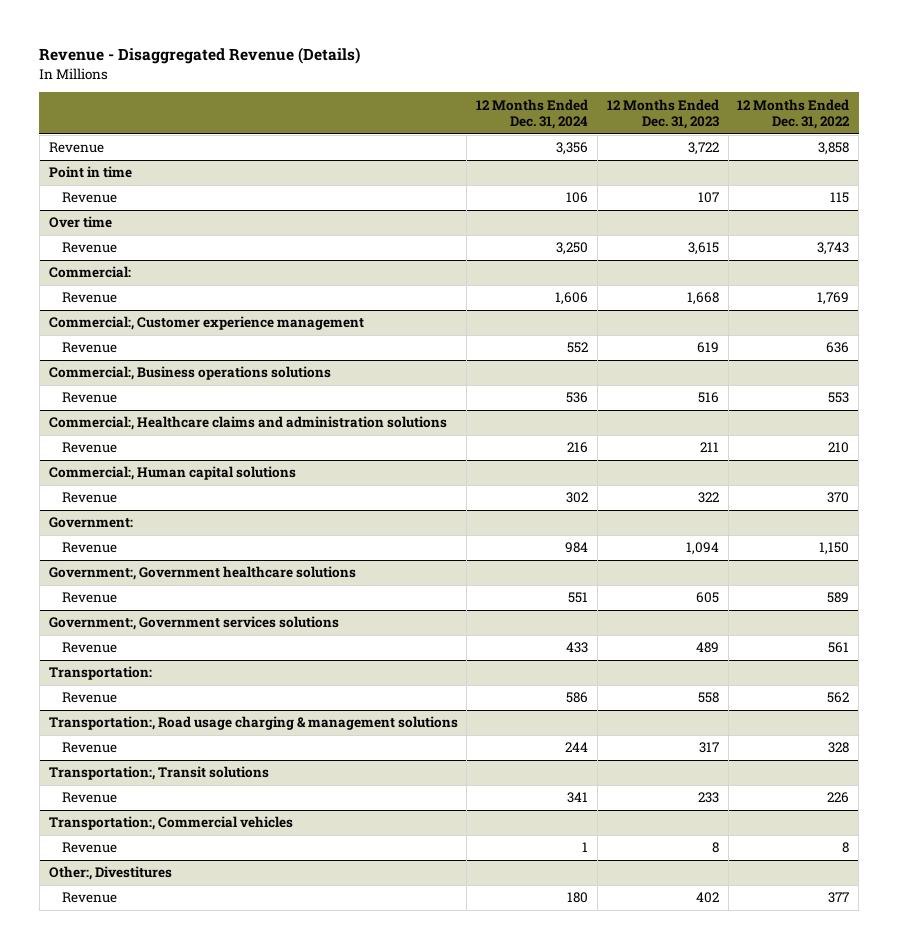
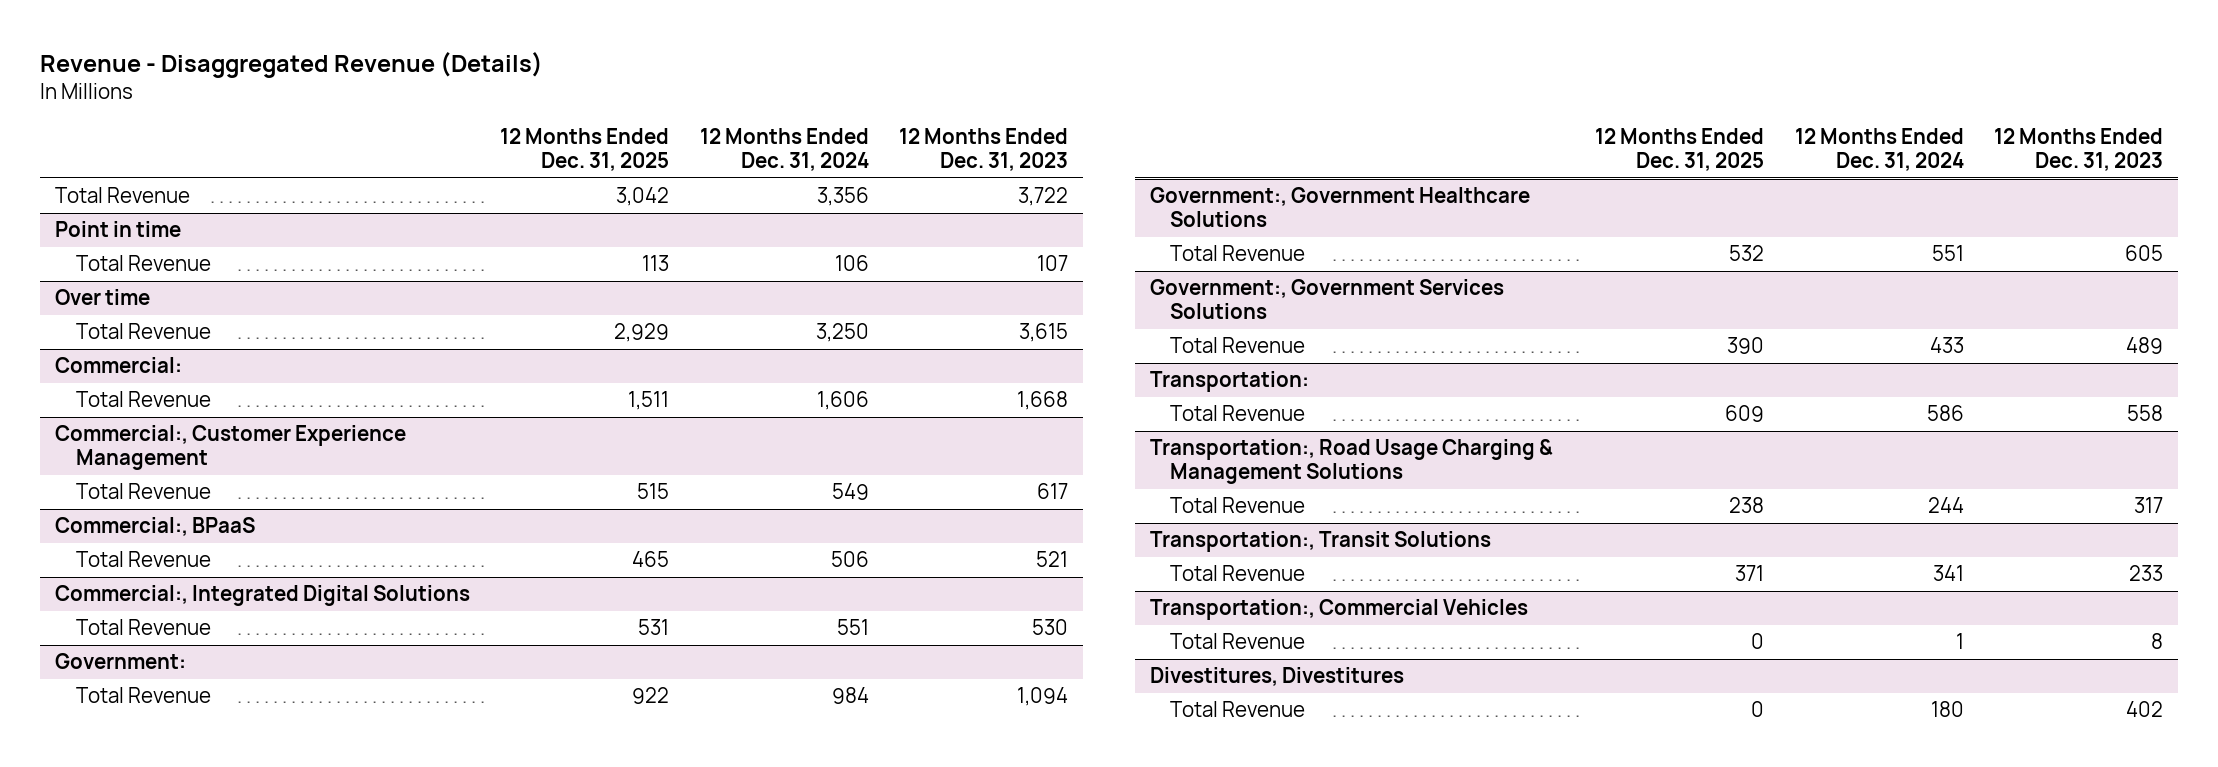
- | 12 Months Ended Dec. 31, 2024 | 12 Months Ended Dec. 31, 2023 | 12 Months Ended Dec. 31, 2022
+ | 12 Months Ended Dec. 31, 2025 | 12 Months Ended Dec. 31, 2024 | 12 Months Ended Dec. 31, 2023
- Revenue | 3,356 | 3,722 | 3,858
+ Total Revenue | 3,042 | 3,356 | 3,722
@ Point in time
- Revenue | 106 | 107 | 115
+ Total Revenue | 113 | 106 | 107
@ Over time
- Revenue | 3,250 | 3,615 | 3,743
+ Total Revenue | 2,929 | 3,250 | 3,615
@ Commercial:
- Revenue | 1,606 | 1,668 | 1,769
- Commercial:, Customer experience management
- Revenue | 552 | 619 | 636
- Commercial:, Business operations solutions
- Revenue | 536 | 516 | 553
- Commercial:, Healthcare claims and administration solutions
- Revenue | 216 | 211 | 210
- Commercial:, Human capital solutions
- Revenue | 302 | 322 | 370
@ Commercial:
+ Total Revenue | 1,511 | 1,606 | 1,668
+ Commercial:, Customer Experience Management
+ Total Revenue | 515 | 549 | 617
+ Commercial:, BPaaS
+ Total Revenue | 465 | 506 | 521
+ Commercial:, Integrated Digital Solutions
+ Total Revenue | 531 | 551 | 530
@ Government:
- Revenue | 984 | 1,094 | 1,150
- Government:, Government healthcare solutions
- Revenue | 551 | 605 | 589
- Government:, Government services solutions
- Revenue | 433 | 489 | 561
@ Government:
+ Total Revenue | 922 | 984 | 1,094
+ Government:, Government Healthcare Solutions
+ Total Revenue | 532 | 551 | 605
+ Government:, Government Services Solutions
+ Total Revenue | 390 | 433 | 489
@ Transportation:
- Revenue | 586 | 558 | 562
- Transportation:, Road usage charging & management solutions
- Revenue | 244 | 317 | 328
- Transportation:, Transit solutions
- Revenue | 341 | 233 | 226
- Transportation:, Commercial vehicles
- Revenue | 1 | 8 | 8
- Other:, Divestitures
- Revenue | 180 | 402 | 377
@ Transportation:
+ Total Revenue | 609 | 586 | 558
+ Transportation:, Road Usage Charging & Management Solutions
+ Total Revenue | 238 | 244 | 317
+ Transportation:, Transit Solutions
+ Total Revenue | 371 | 341 | 233
+ Transportation:, Commercial Vehicles
+ Total Revenue | 0 | 1 | 8
+ Divestitures, Divestitures
+ Total Revenue | 0 | 180 | 402

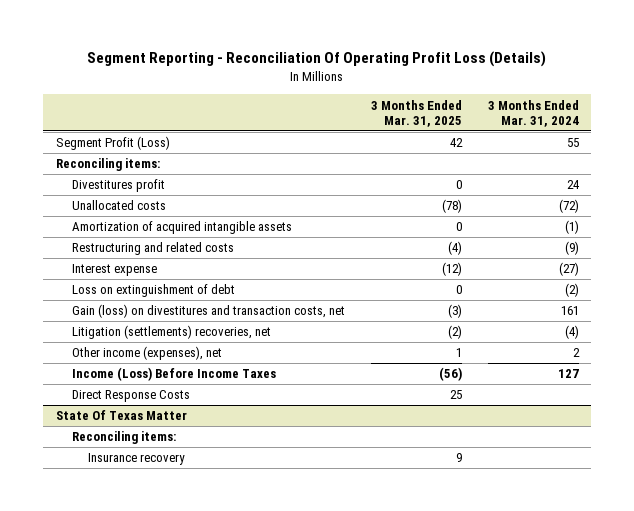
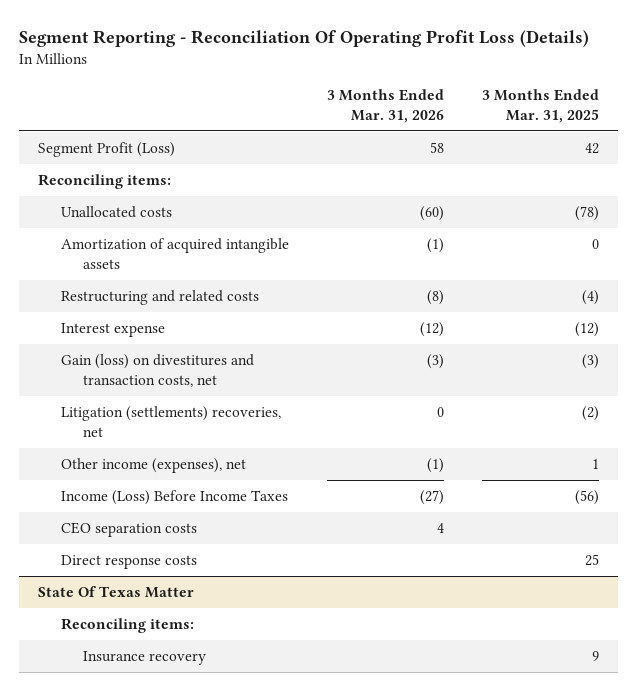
- | 3 Months Ended Mar. 31, 2025 | 3 Months Ended Mar. 31, 2024
+ | 3 Months Ended Mar. 31, 2026 | 3 Months Ended Mar. 31, 2025
- Divestitures profit | 0 | 24
- Loss on extinguishment of debt | 0 | (2)
- Direct Response Costs | 25 |
+ CEO separation costs | 4 |
+ Direct response costs | | 25

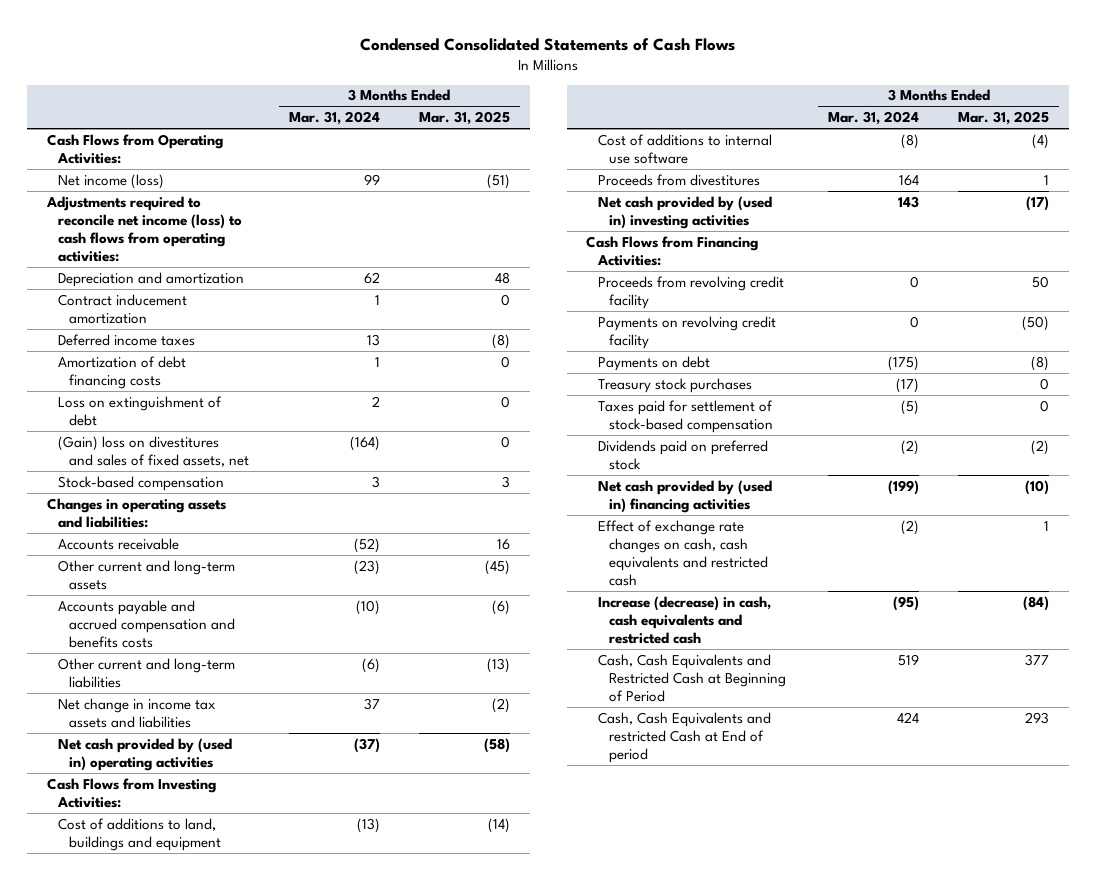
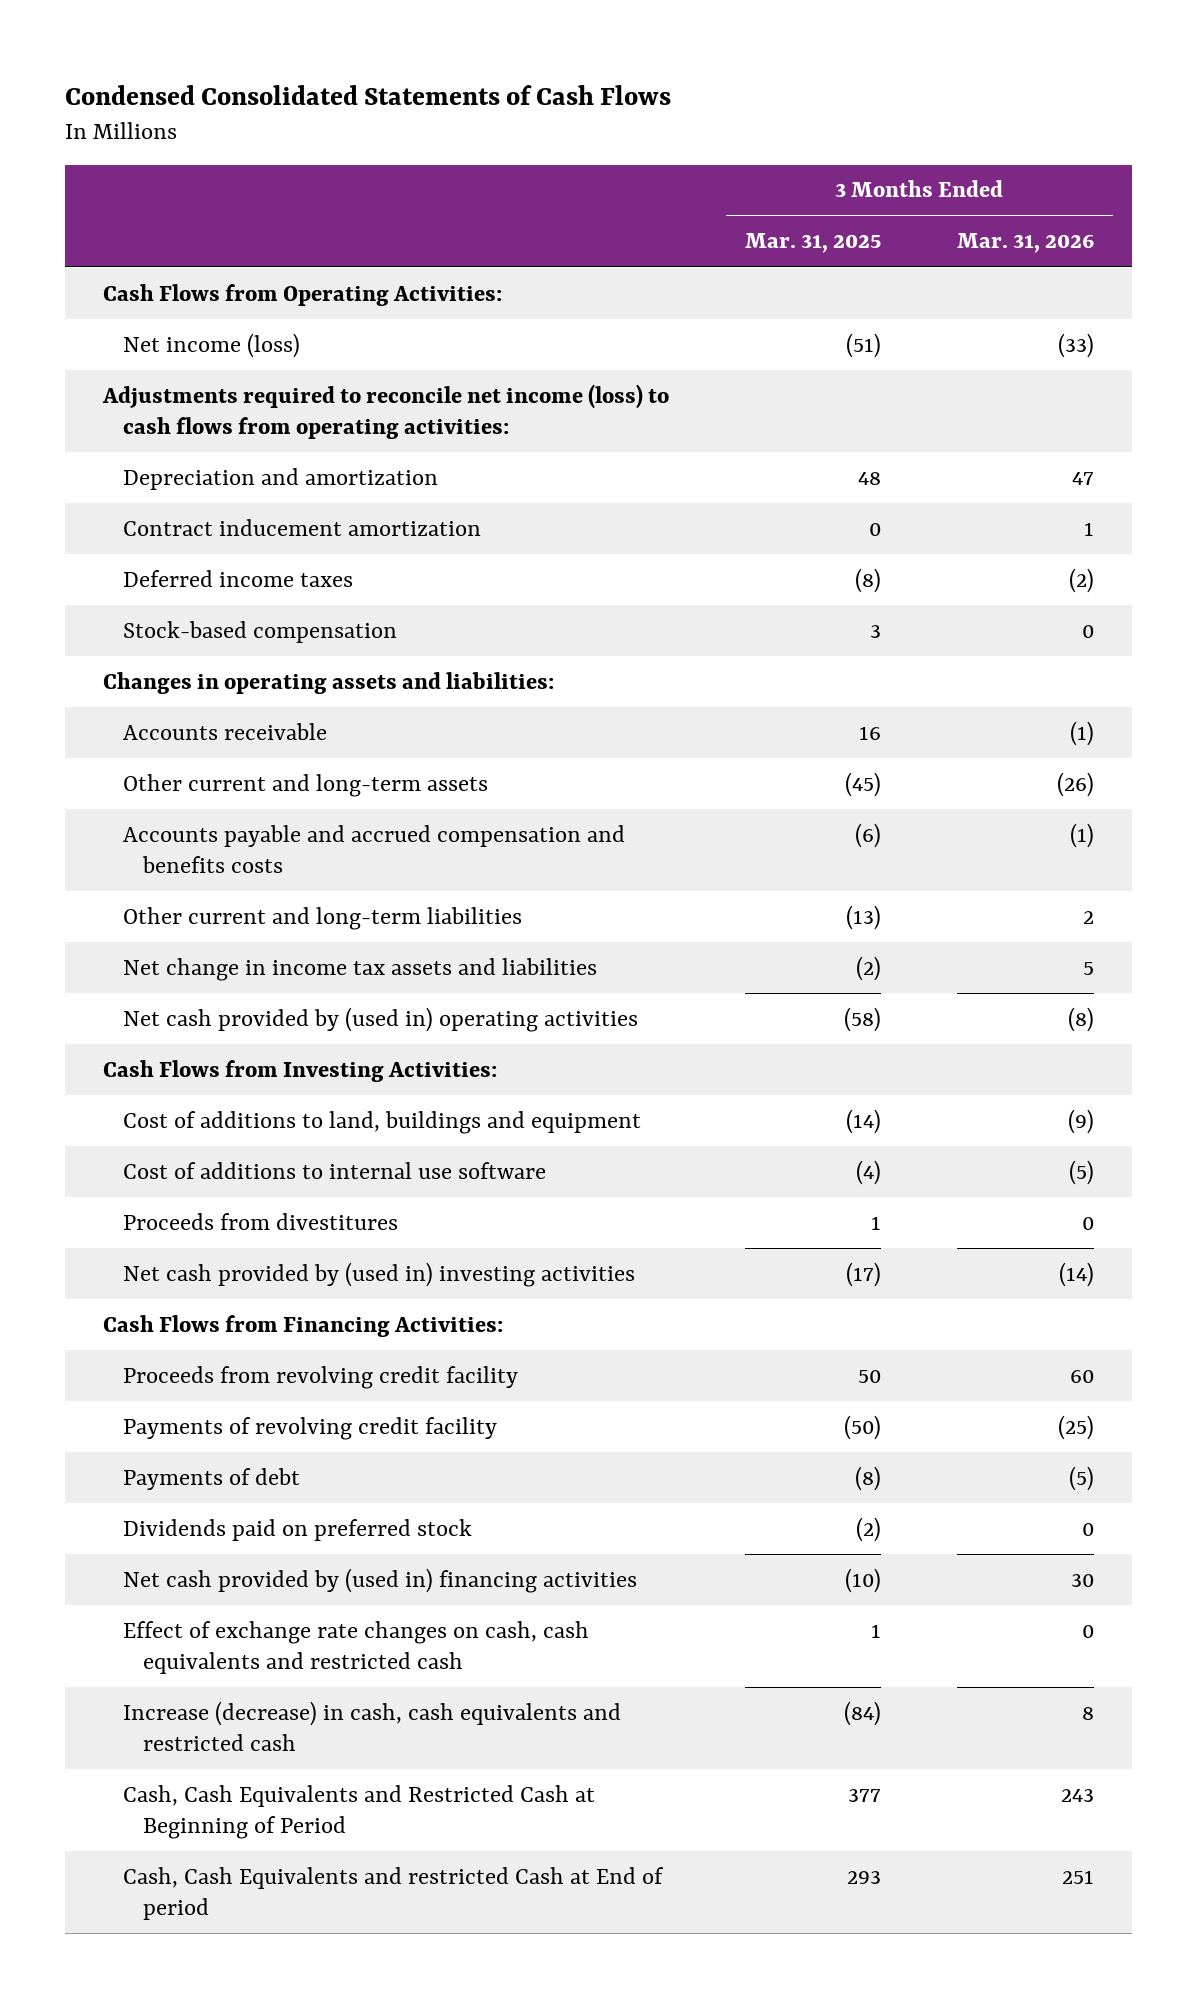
- | 3 Months Ended Mar. 31, 2024 | 3 Months Ended Mar. 31, 2025
+ | 3 Months Ended Mar. 31, 2025 | 3 Months Ended Mar. 31, 2026
- Amortization of debt financing costs | 1 | 0
- Loss on extinguishment of debt | 2 | 0
- (Gain) loss on divestitures and sales of fixed assets, net | (164) | 0
- Payments on revolving credit facility | 0 | (50)
- Payments on debt | (175) | (8)
- Treasury stock purchases | (17) | 0
- Taxes paid for settlement of stock-based compensation | (5) | 0
+ Payments of revolving credit facility | (50) | (25)
+ Payments of debt | (8) | (5)

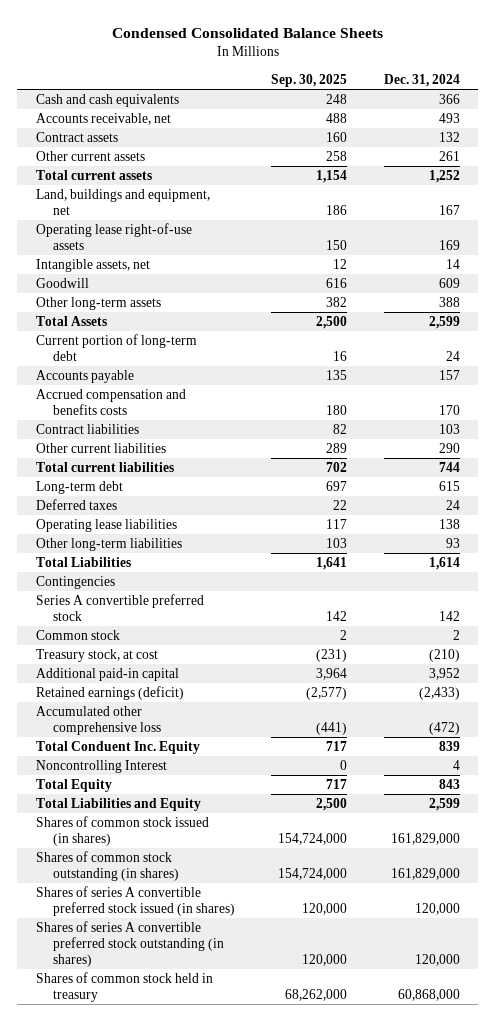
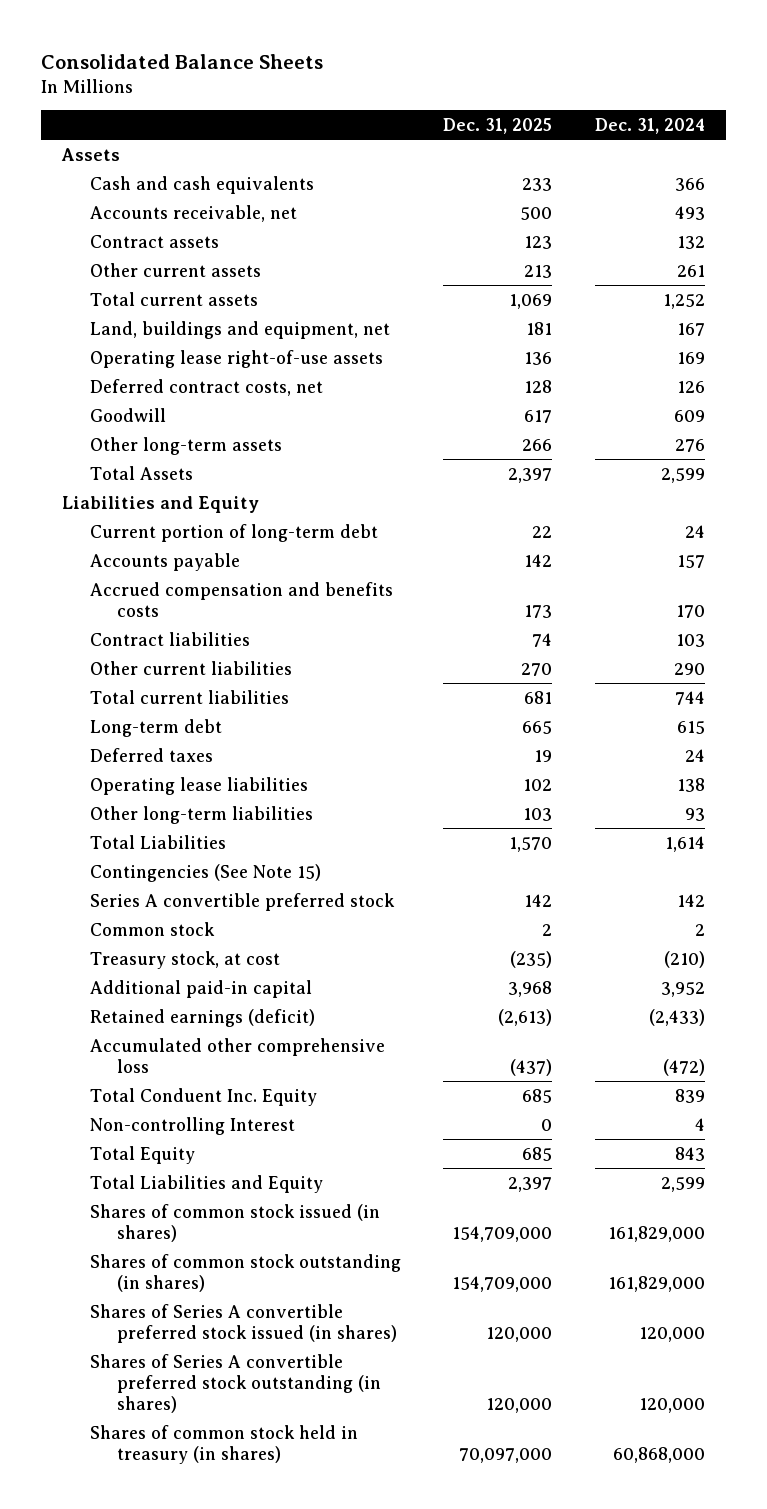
- Condensed Consolidated Balance Sheets
+ Consolidated Balance Sheets
- | Sep. 30, 2025 | Dec. 31, 2024
+ | Dec. 31, 2025 | Dec. 31, 2024
+ Assets
- Intangible assets, net | 12 | 14
+ Deferred contract costs, net | 128 | 126
- Other long-term assets | 382 | 388
+ Other long-term assets | 266 | 276
+ Liabilities and Equity
- Contingencies
+ Contingencies (See Note 15)
- Noncontrolling Interest | 0 | 4
+ Non-controlling Interest | 0 | 4
- Shares of series A convertible preferred stock issued (in shares) | 120,000 | 120,000
- Shares of series A convertible preferred stock outstanding (in shares) | 120,000 | 120,000
- Shares of common stock held in treasury | 68,262,000 | 60,868,000
+ Shares of Series A convertible preferred stock issued (in shares) | 120,000 | 120,000
+ Shares of Series A convertible preferred stock outstanding (in shares) | 120,000 | 120,000
+ Shares of common stock held in treasury (in shares) | 70,097,000 | 60,868,000

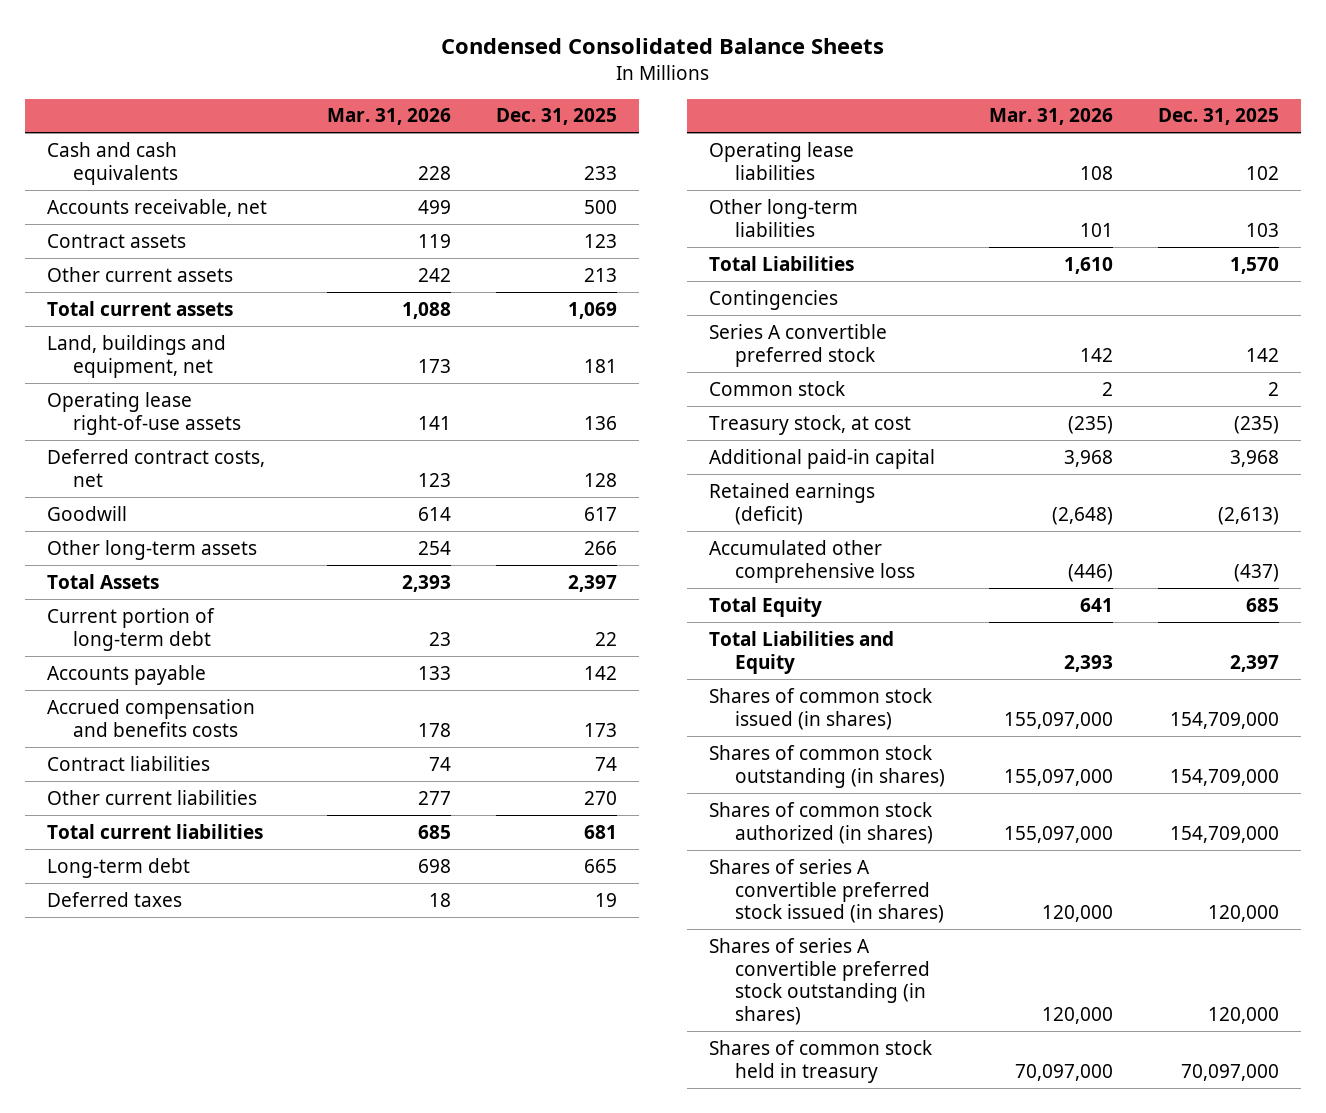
- Consolidated Balance Sheets
+ Condensed Consolidated Balance Sheets
- | Dec. 31, 2025 | Dec. 31, 2024
+ | Mar. 31, 2026 | Dec. 31, 2025
- Assets
- Liabilities and Equity
- Contingencies (See Note 15)
+ Contingencies
- Total Conduent Inc. Equity | 685 | 839
- Non-controlling Interest | 0 | 4
- Shares of Series A convertible preferred stock issued (in shares) | 120,000 | 120,000
- Shares of Series A convertible preferred stock outstanding (in shares) | 120,000 | 120,000
- Shares of common stock held in treasury (in shares) | 70,097,000 | 60,868,000
+ Shares of common stock authorized (in shares) | 155,097,000 | 154,709,000
+ Shares of series A convertible preferred stock issued (in shares) | 120,000 | 120,000
+ Shares of series A convertible preferred stock outstanding (in shares) | 120,000 | 120,000
+ Shares of common stock held in treasury | 70,097,000 | 70,097,000

